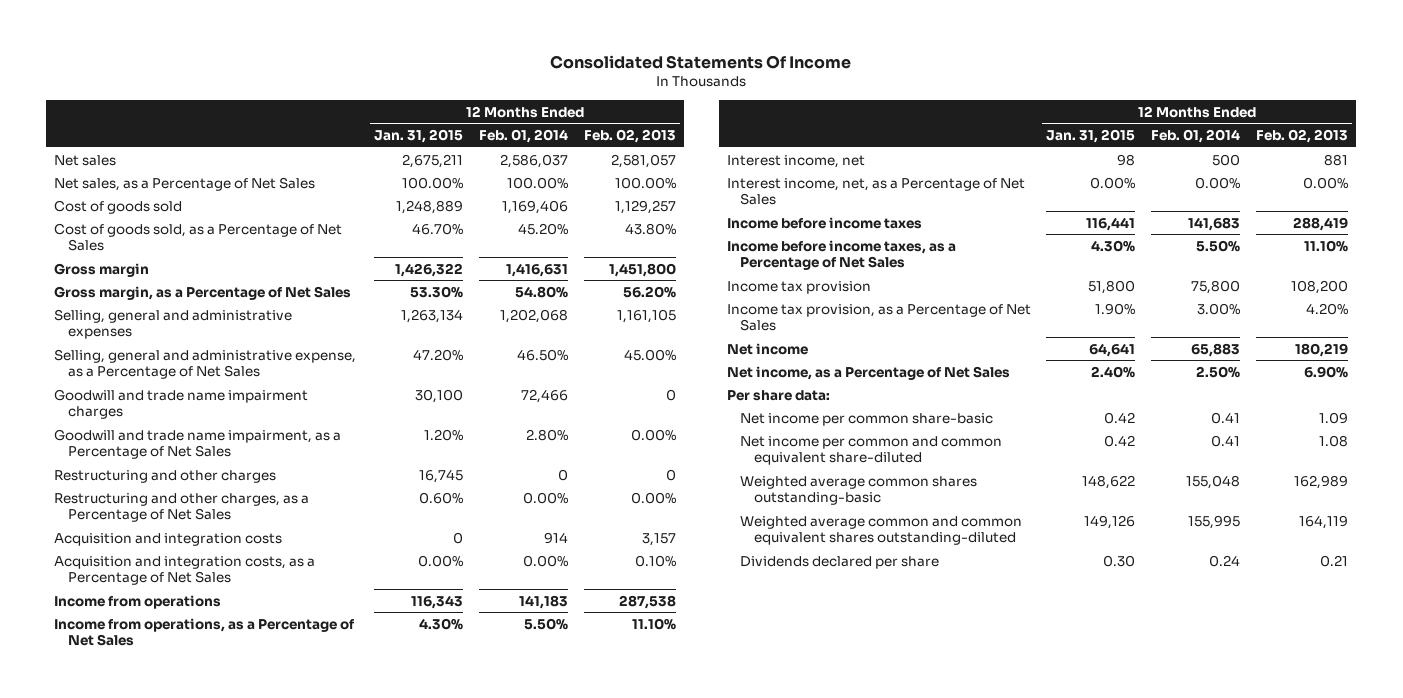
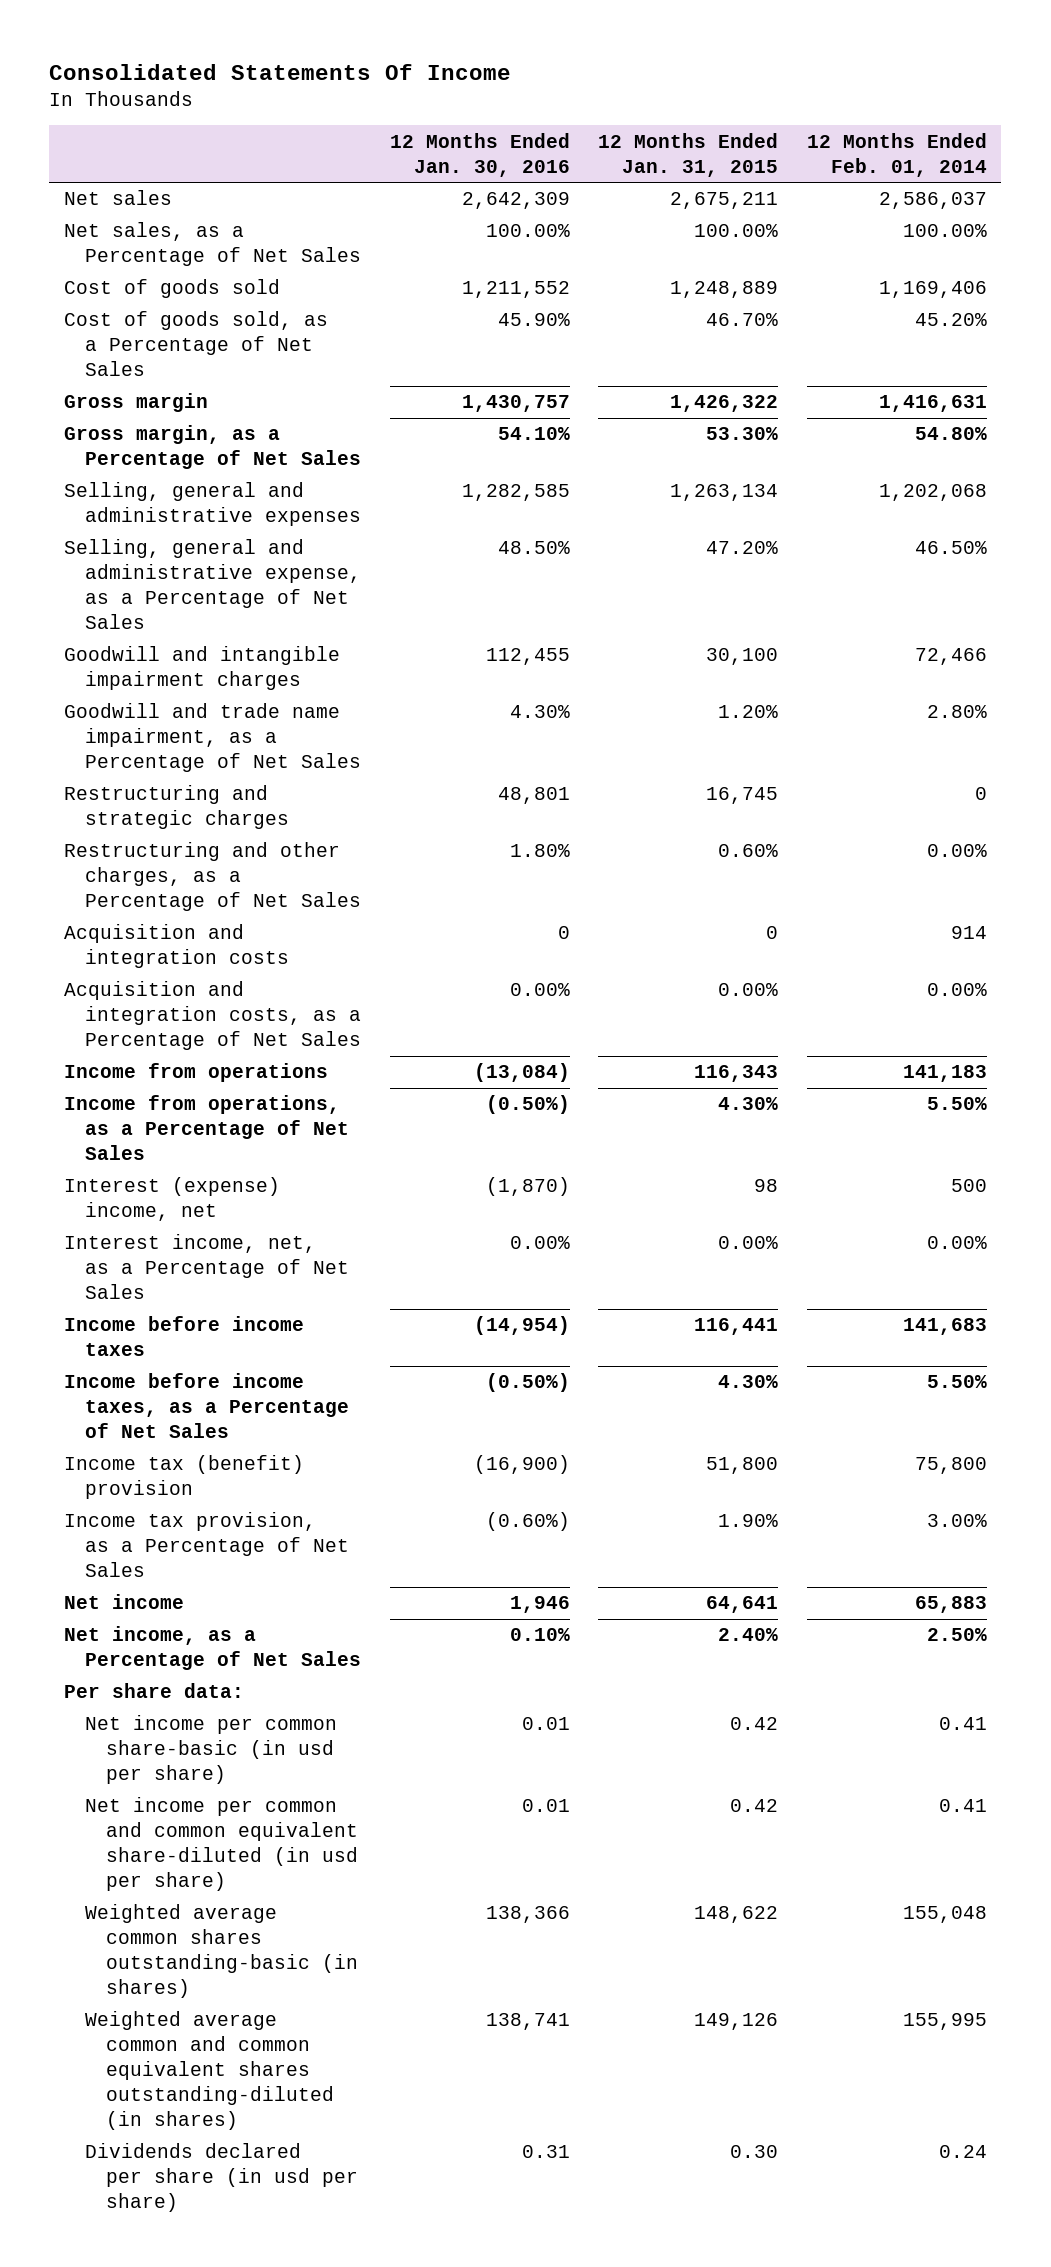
- | 12 Months Ended Jan. 31, 2015 | 12 Months Ended Feb. 01, 2014 | 12 Months Ended Feb. 02, 2013
+ | 12 Months Ended Jan. 30, 2016 | 12 Months Ended Jan. 31, 2015 | 12 Months Ended Feb. 01, 2014
- Goodwill and trade name impairment charges | 30,100 | 72,466 | 0
+ Goodwill and intangible impairment charges | 112,455 | 30,100 | 72,466
- Restructuring and other charges | 16,745 | 0 | 0
+ Restructuring and strategic charges | 48,801 | 16,745 | 0
- Interest income, net | 98 | 500 | 881
+ Interest (expense) income, net | (1,870) | 98 | 500
- Income tax provision | 51,800 | 75,800 | 108,200
+ Income tax (benefit) provision | (16,900) | 51,800 | 75,800
- Net income per common share-basic | 0.42 | 0.41 | 1.09
- Net income per common and common equivalent share-diluted | 0.42 | 0.41 | 1.08
- Weighted average common shares outstanding-basic | 148,622 | 155,048 | 162,989
- Weighted average common and common equivalent shares outstanding-diluted | 149,126 | 155,995 | 164,119
- Dividends declared per share | 0.30 | 0.24 | 0.21
+ Net income per common share-basic (in usd per share) | 0.01 | 0.42 | 0.41
+ Net income per common and common equivalent share-diluted (in usd per share) | 0.01 | 0.42 | 0.41
+ Weighted average common shares outstanding-basic (in shares) | 138,366 | 148,622 | 155,048
+ Weighted average common and common equivalent shares outstanding-diluted (in shares) | 138,741 | 149,126 | 155,995
+ Dividends declared per share (in usd per share) | 0.31 | 0.30 | 0.24

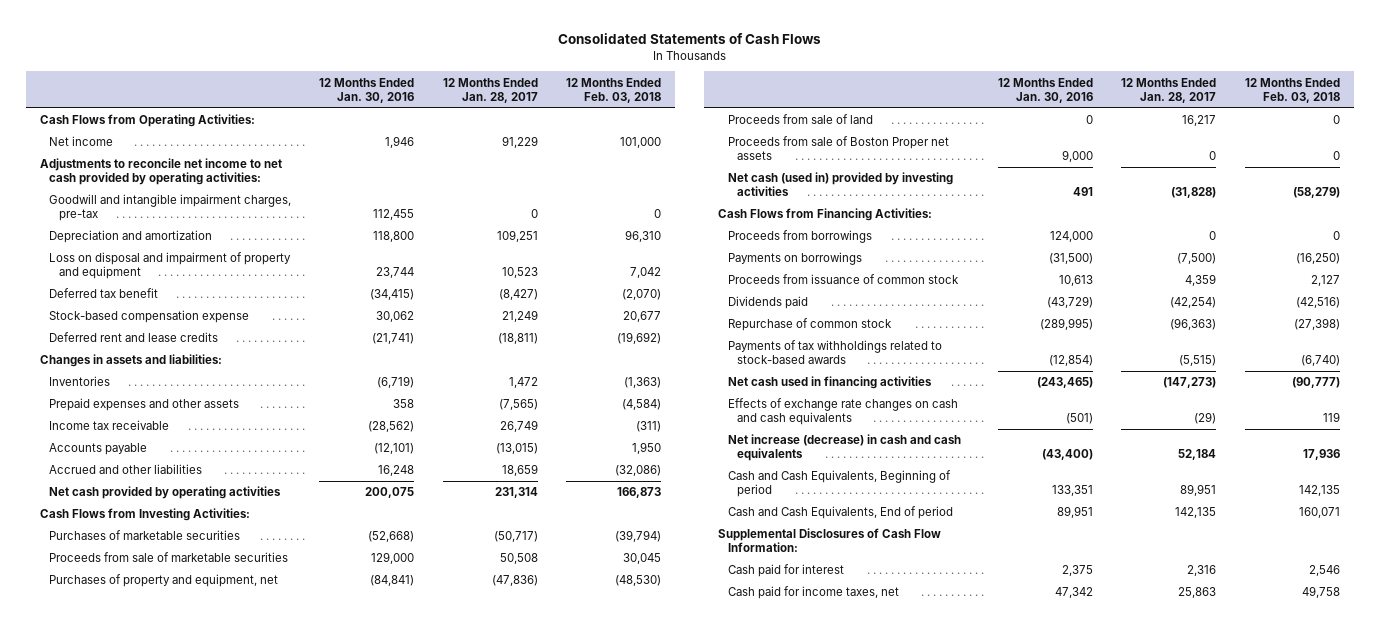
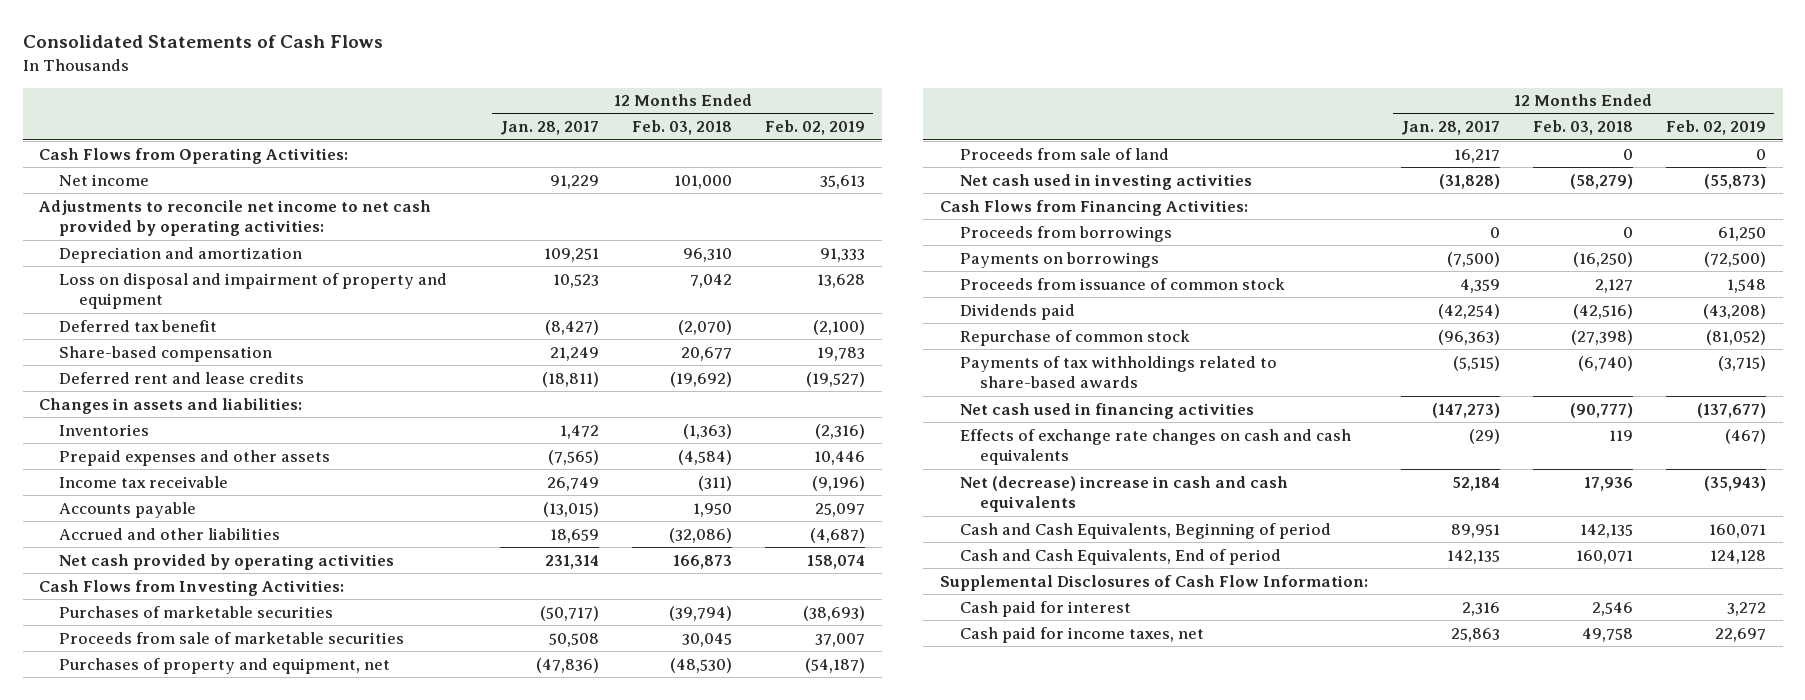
- | 12 Months Ended Jan. 30, 2016 | 12 Months Ended Jan. 28, 2017 | 12 Months Ended Feb. 03, 2018
+ | 12 Months Ended Jan. 28, 2017 | 12 Months Ended Feb. 03, 2018 | 12 Months Ended Feb. 02, 2019
- Goodwill and intangible impairment charges, pre-tax | 112,455 | 0 | 0
- Stock-based compensation expense | 30,062 | 21,249 | 20,677
+ Share-based compensation | 21,249 | 20,677 | 19,783
- Proceeds from sale of Boston Proper net assets | 9,000 | 0 | 0
- Net cash (used in) provided by investing activities | 491 | (31,828) | (58,279)
+ Net cash used in investing activities | (31,828) | (58,279) | (55,873)
- Payments of tax withholdings related to stock-based awards | (12,854) | (5,515) | (6,740)
+ Payments of tax withholdings related to share-based awards | (5,515) | (6,740) | (3,715)
- Net increase (decrease) in cash and cash equivalents | (43,400) | 52,184 | 17,936
+ Net (decrease) increase in cash and cash equivalents | 52,184 | 17,936 | (35,943)

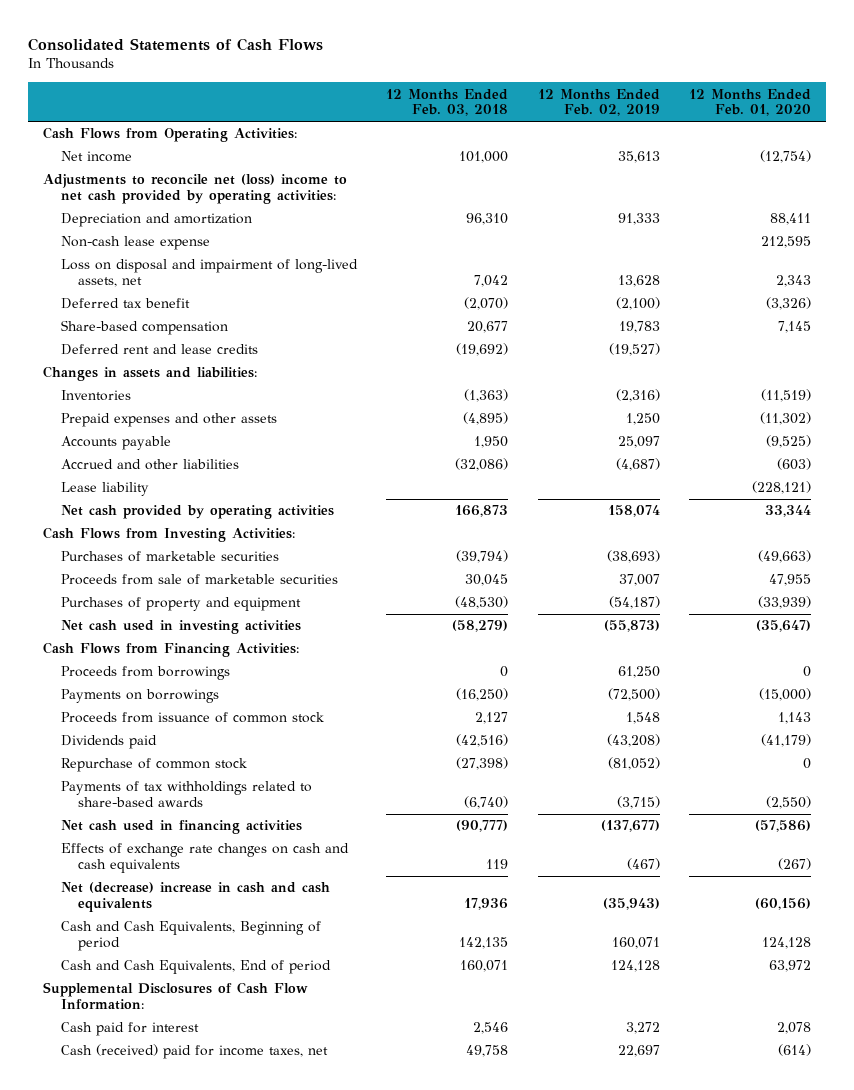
- | 12 Months Ended Jan. 28, 2017 | 12 Months Ended Feb. 03, 2018 | 12 Months Ended Feb. 02, 2019
+ | 12 Months Ended Feb. 03, 2018 | 12 Months Ended Feb. 02, 2019 | 12 Months Ended Feb. 01, 2020
- Adjustments to reconcile net income to net cash provided by operating activities:
+ Adjustments to reconcile net (loss) income to net cash provided by operating activities:
- Loss on disposal and impairment of property and equipment | 10,523 | 7,042 | 13,628
+ Non-cash lease expense | | | 212,595
+ Loss on disposal and impairment of long-lived assets, net | 7,042 | 13,628 | 2,343
- Prepaid expenses and other assets | (7,565) | (4,584) | 10,446
- Income tax receivable | 26,749 | (311) | (9,196)
+ Prepaid expenses and other assets | (4,895) | 1,250 | (11,302)
+ Lease liability | | | (228,121)
- Purchases of property and equipment, net | (47,836) | (48,530) | (54,187)
- Proceeds from sale of land | 16,217 | 0 | 0
+ Purchases of property and equipment | (48,530) | (54,187) | (33,939)
- Cash paid for income taxes, net | 25,863 | 49,758 | 22,697
+ Cash (received) paid for income taxes, net | 49,758 | 22,697 | (614)

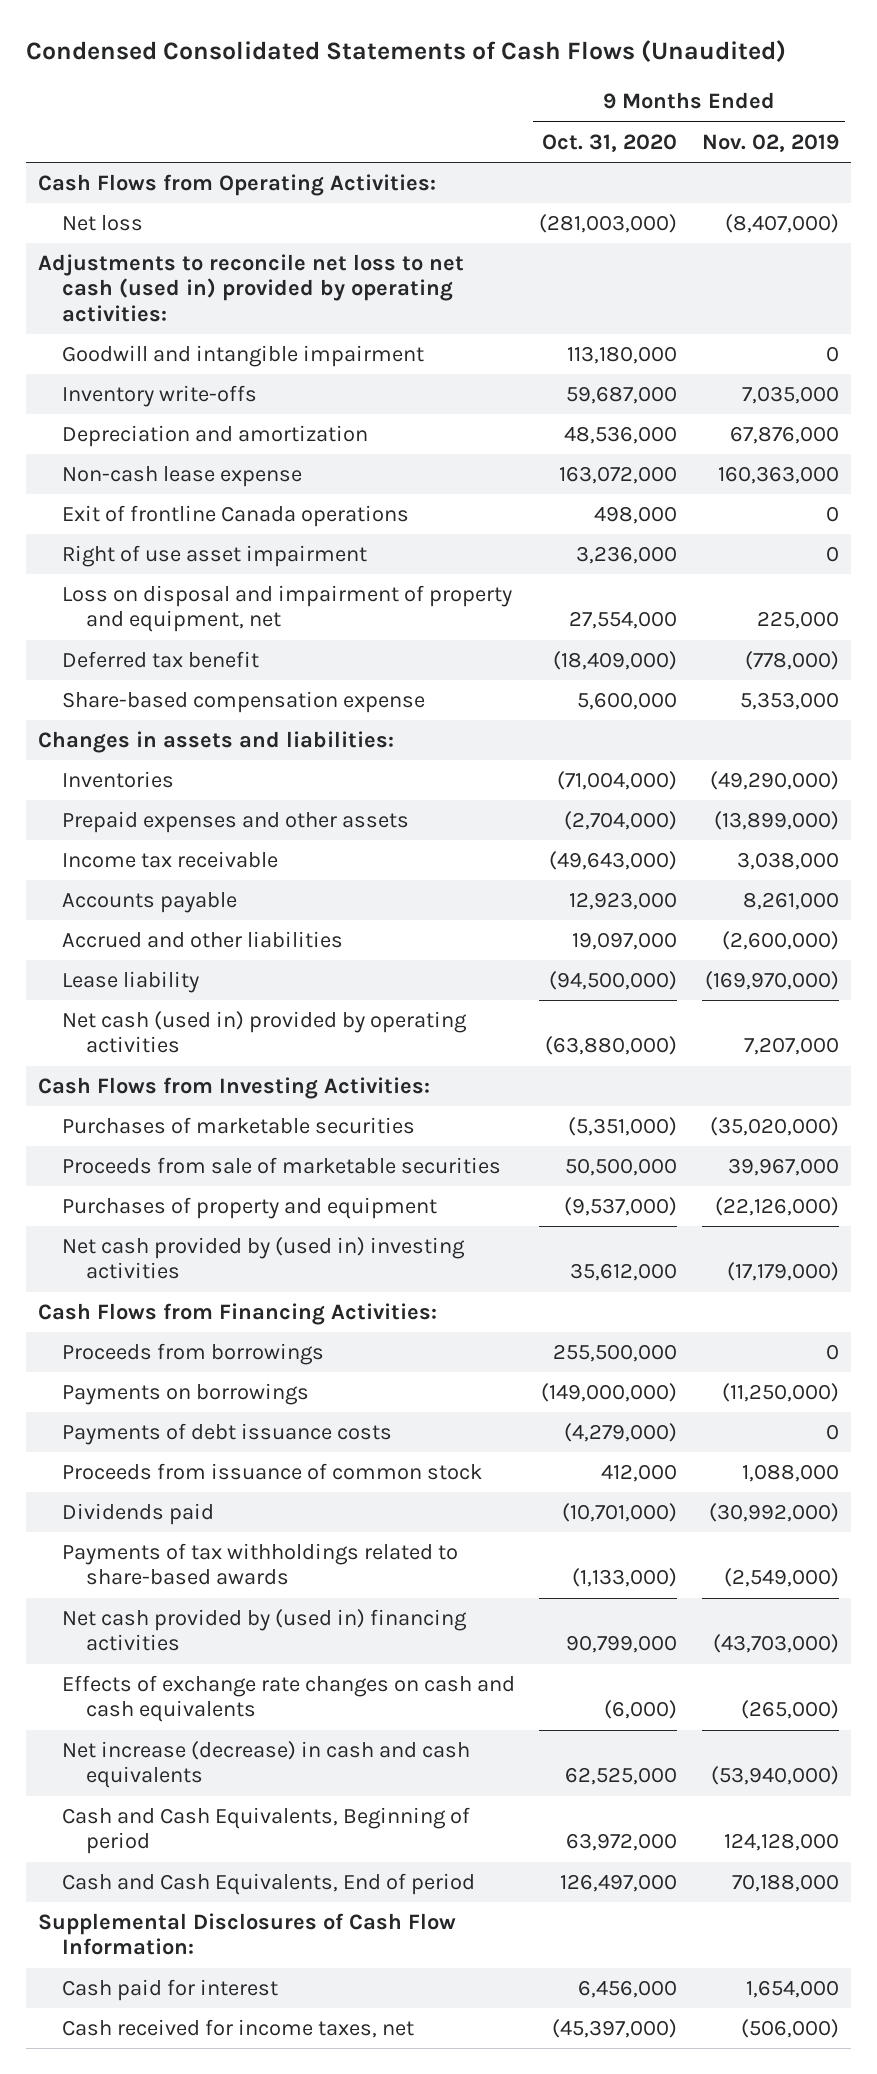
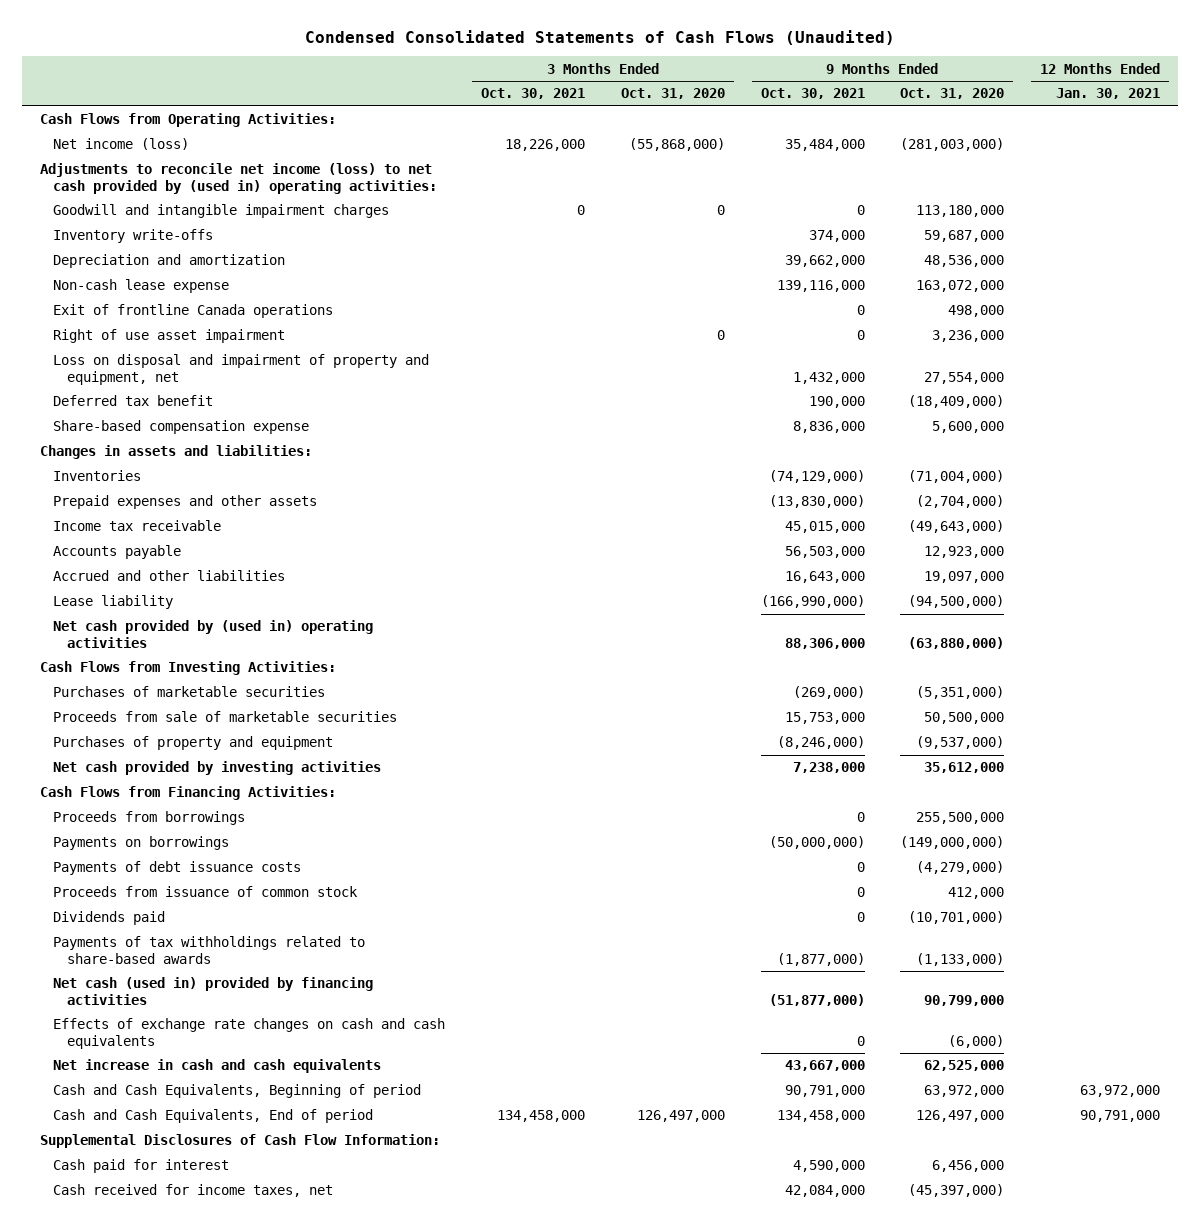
- | 9 Months Ended Oct. 31, 2020 | 9 Months Ended Nov. 02, 2019
+ | 3 Months Ended Oct. 30, 2021 | 3 Months Ended Oct. 31, 2020 | 9 Months Ended Oct. 30, 2021 | 9 Months Ended Oct. 31, 2020 | 12 Months Ended Jan. 30, 2021
- Net loss | (281,003,000) | (8,407,000)
- Adjustments to reconcile net loss to net cash (used in) provided by operating activities:
- Goodwill and intangible impairment | 113,180,000 | 0
+ Net income (loss) | 18,226,000 | (55,868,000) | 35,484,000 | (281,003,000) |
+ Adjustments to reconcile net income (loss) to net cash provided by (used in) operating activities:
+ Goodwill and intangible impairment charges | 0 | 0 | 0 | 113,180,000 |
- Net cash (used in) provided by operating activities | (63,880,000) | 7,207,000
+ Net cash provided by (used in) operating activities | | | 88,306,000 | (63,880,000) |
- Net cash provided by (used in) investing activities | 35,612,000 | (17,179,000)
+ Net cash provided by investing activities | | | 7,238,000 | 35,612,000 |
- Net cash provided by (used in) financing activities | 90,799,000 | (43,703,000)
+ Net cash (used in) provided by financing activities | | | (51,877,000) | 90,799,000 |
- Net increase (decrease) in cash and cash equivalents | 62,525,000 | (53,940,000)
+ Net increase in cash and cash equivalents | | | 43,667,000 | 62,525,000 |

